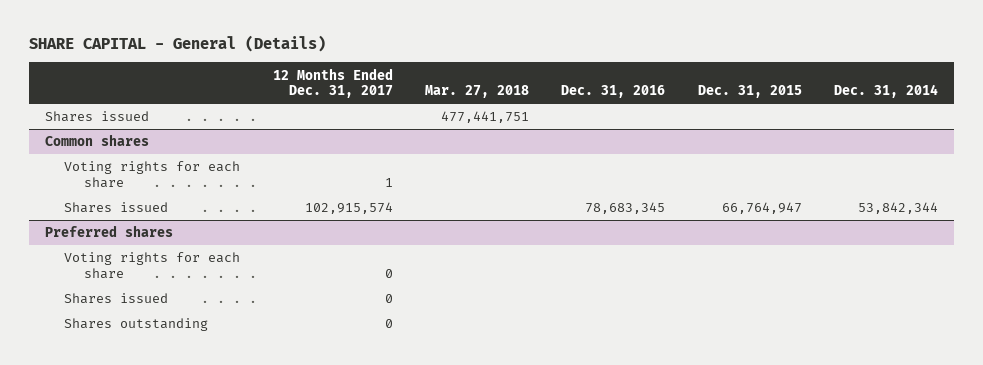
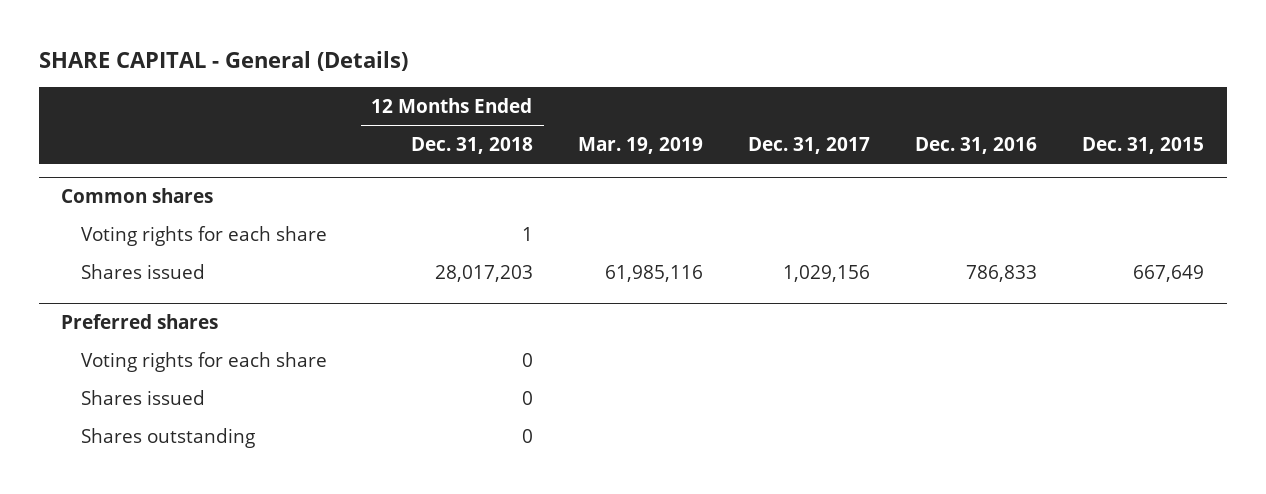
- | 12 Months Ended Dec. 31, 2017 | Mar. 27, 2018 | Dec. 31, 2016 | Dec. 31, 2015 | Dec. 31, 2014
+ | 12 Months Ended Dec. 31, 2018 | Mar. 19, 2019 | Dec. 31, 2017 | Dec. 31, 2016 | Dec. 31, 2015
- Shares issued | | 477,441,751 | | |
@ Common shares
- Shares issued | 102,915,574 | | 78,683,345 | 66,764,947 | 53,842,344
+ Shares issued | 28,017,203 | 61,985,116 | 1,029,156 | 786,833 | 667,649

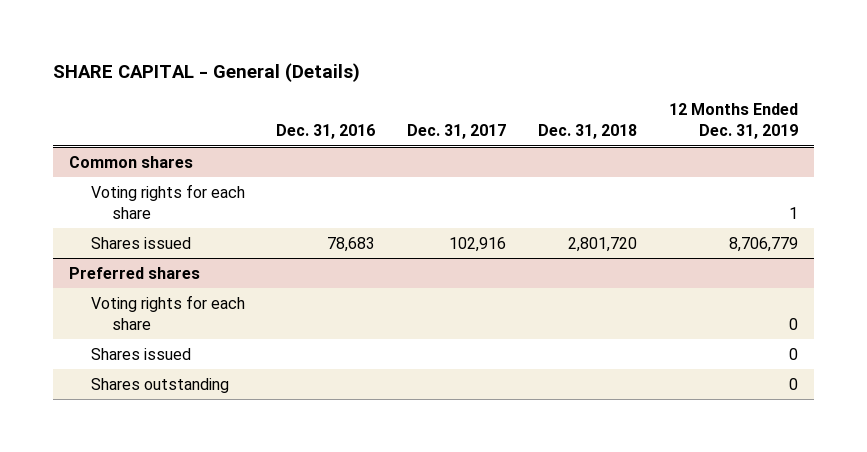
- | 12 Months Ended Dec. 31, 2018 | Mar. 19, 2019 | Dec. 31, 2017 | Dec. 31, 2016 | Dec. 31, 2015
+ | Dec. 31, 2016 | Dec. 31, 2017 | Dec. 31, 2018 | 12 Months Ended Dec. 31, 2019
@ Common shares
- Shares issued | 28,017,203 | 61,985,116 | 1,029,156 | 786,833 | 667,649
+ Shares issued | 78,683 | 102,916 | 2,801,720 | 8,706,779

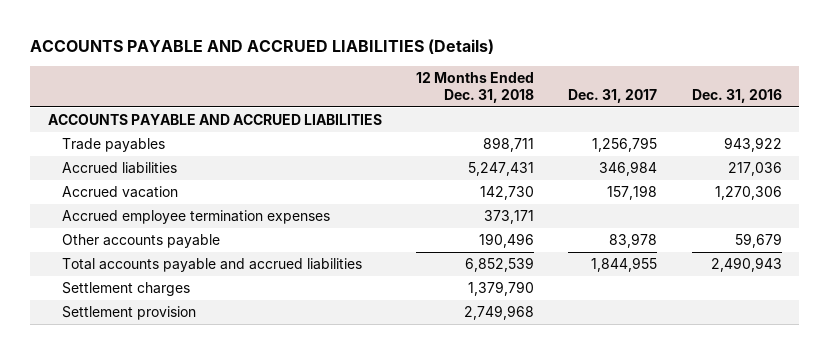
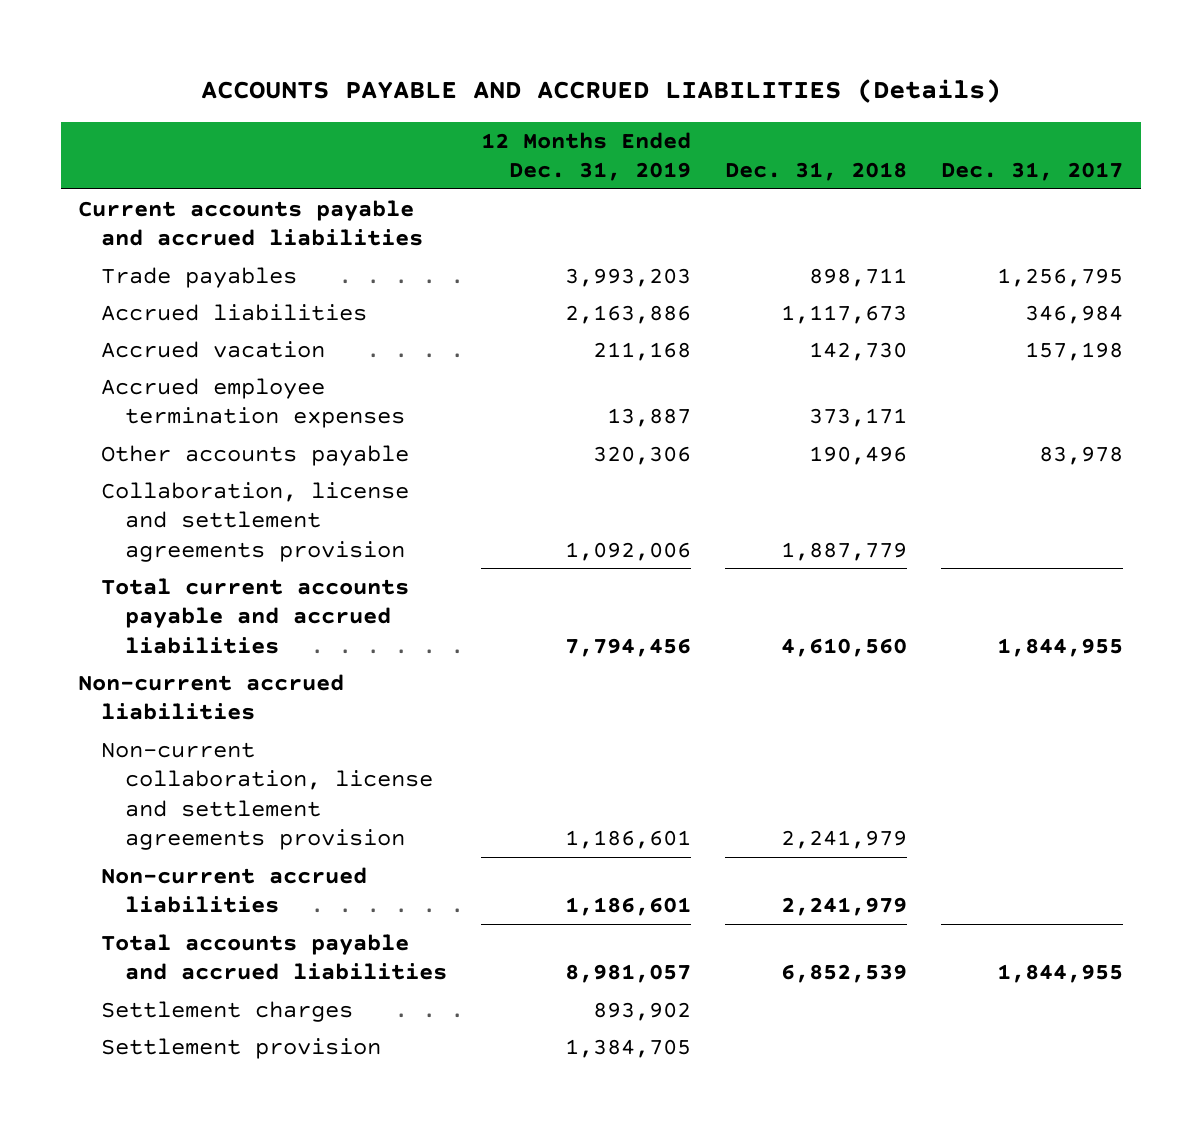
- | 12 Months Ended Dec. 31, 2018 | Dec. 31, 2017 | Dec. 31, 2016
+ | 12 Months Ended Dec. 31, 2019 | Dec. 31, 2018 | Dec. 31, 2017
- ACCOUNTS PAYABLE AND ACCRUED LIABILITIES
+ Current accounts payable and accrued liabilities
+ Collaboration, license and settlement agreements provision | 1,092,006 | 1,887,779 |
+ Total current accounts payable and accrued liabilities | 7,794,456 | 4,610,560 | 1,844,955
+ Non-current accrued liabilities
+ Non-current collaboration, license and settlement agreements provision | 1,186,601 | 2,241,979 |
+ Non-current accrued liabilities | 1,186,601 | 2,241,979 |

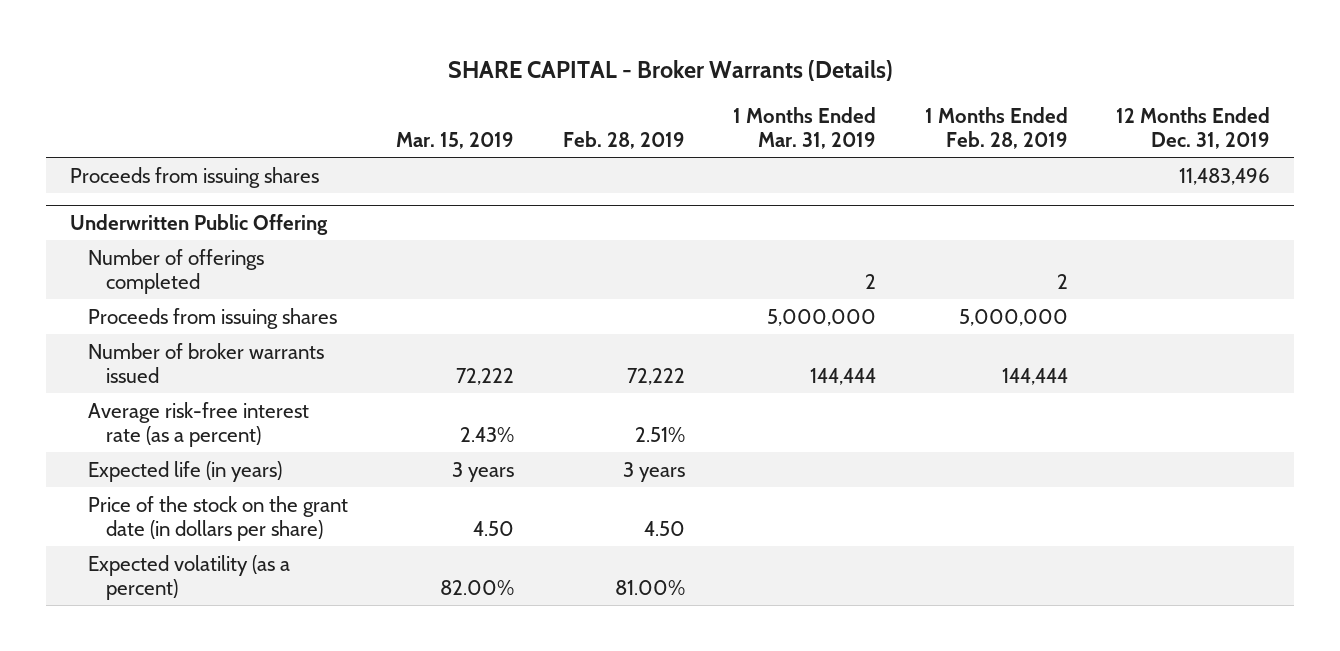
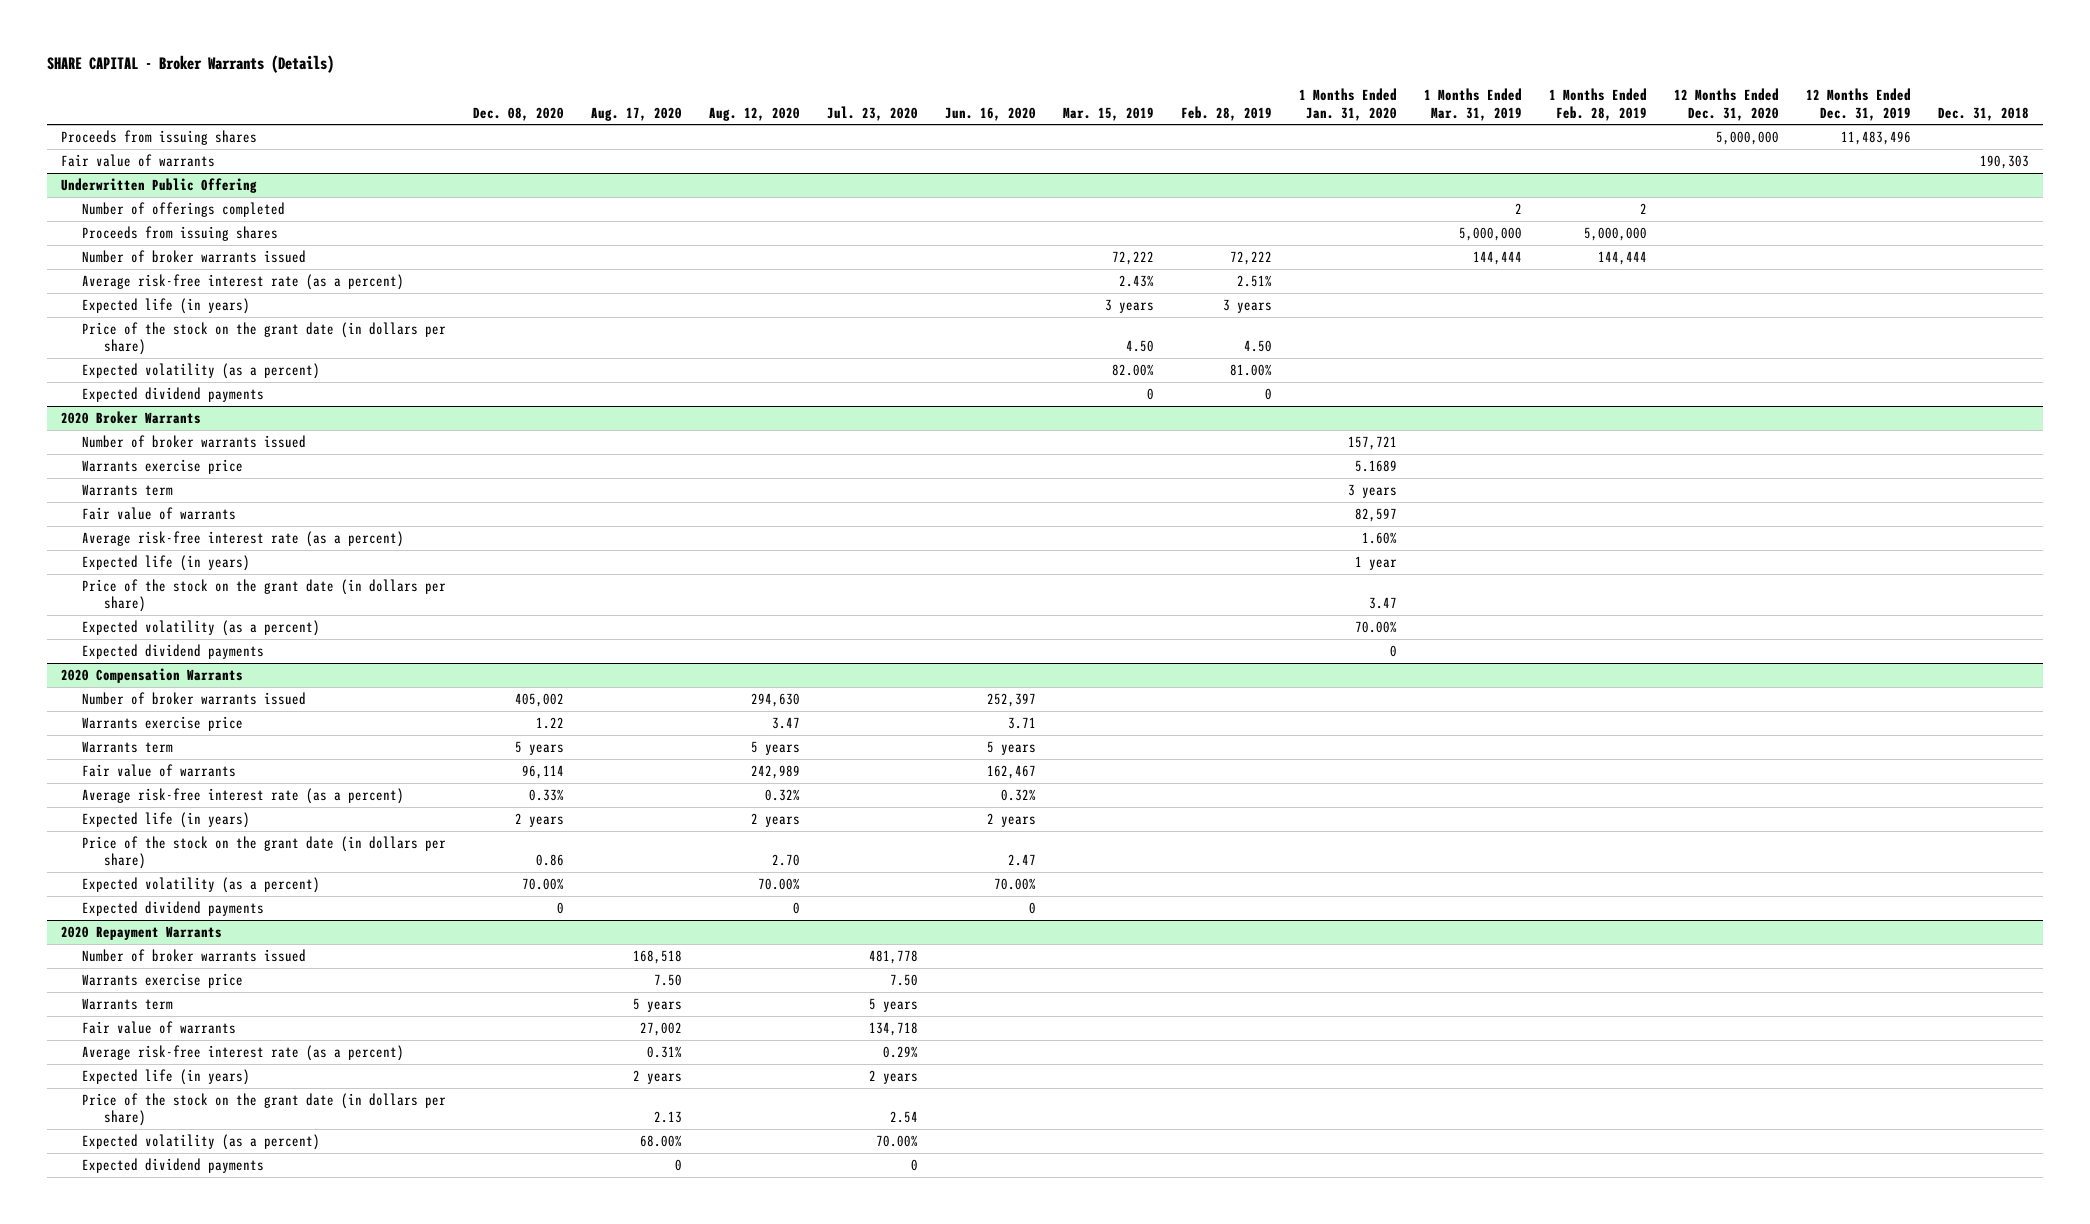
- | Mar. 15, 2019 | Feb. 28, 2019 | 1 Months Ended Mar. 31, 2019 | 1 Months Ended Feb. 28, 2019 | 12 Months Ended Dec. 31, 2019
+ | Dec. 08, 2020 | Aug. 17, 2020 | Aug. 12, 2020 | Jul. 23, 2020 | Jun. 16, 2020 | Mar. 15, 2019 | Feb. 28, 2019 | 1 Months Ended Jan. 31, 2020 | 1 Months Ended Mar. 31, 2019 | 1 Months Ended Feb. 28, 2019 | 12 Months Ended Dec. 31, 2020 | 12 Months Ended Dec. 31, 2019 | Dec. 31, 2018
+ Fair value of warrants | | | | | | | | | | | | | 190,303
@ Underwritten Public Offering
+ Expected dividend payments | | | | | | 0 | 0 | | | | | |
+ 2020 Broker Warrants
+ Number of broker warrants issued | | | | | | | | 157,721 | | | | |
+ Warrants exercise price | | | | | | | | 5.1689 | | | | |
+ Warrants term | | | | | | | | 3 years | | | | |
+ Fair value of warrants | | | | | | | | 82,597 | | | | |
+ Average risk-free interest rate (as a percent) | | | | | | | | 1.60% | | | | |
+ Expected life (in years) | | | | | | | | 1 year | | | | |
+ Price of the stock on the grant date (in dollars per share) | | | | | | | | 3.47 | | | | |
+ Expected volatility (as a percent) | | | | | | | | 70.00% | | | | |
+ Expected dividend payments | | | | | | | | 0 | | | | |
+ 2020 Compensation Warrants
+ Number of broker warrants issued | 405,002 | | 294,630 | | 252,397 | | | | | | | |
+ Warrants exercise price | 1.22 | | 3.47 | | 3.71 | | | | | | | |
+ Warrants term | 5 years | | 5 years | | 5 years | | | | | | | |
+ Fair value of warrants | 96,114 | | 242,989 | | 162,467 | | | | | | | |
+ Average risk-free interest rate (as a percent) | 0.33% | | 0.32% | | 0.32% | | | | | | | |
+ Expected life (in years) | 2 years | | 2 years | | 2 years | | | | | | | |
+ Price of the stock on the grant date (in dollars per share) | 0.86 | | 2.70 | | 2.47 | | | | | | | |
+ Expected volatility (as a percent) | 70.00% | | 70.00% | | 70.00% | | | | | | | |
+ Expected dividend payments | 0 | | 0 | | 0 | | | | | | | |
+ 2020 Repayment Warrants
+ Number of broker warrants issued | | 168,518 | | 481,778 | | | | | | | | |
+ Warrants exercise price | | 7.50 | | 7.50 | | | | | | | | |
+ Warrants term | | 5 years | | 5 years | | | | | | | | |
+ Fair value of warrants | | 27,002 | | 134,718 | | | | | | | | |
+ Average risk-free interest rate (as a percent) | | 0.31% | | 0.29% | | | | | | | | |
+ Expected life (in years) | | 2 years | | 2 years | | | | | | | | |
+ Price of the stock on the grant date (in dollars per share) | | 2.13 | | 2.54 | | | | | | | | |
+ Expected volatility (as a percent) | | 68.00% | | 70.00% | | | | | | | | |
+ Expected dividend payments | | 0 | | 0 | | | | | | | | |

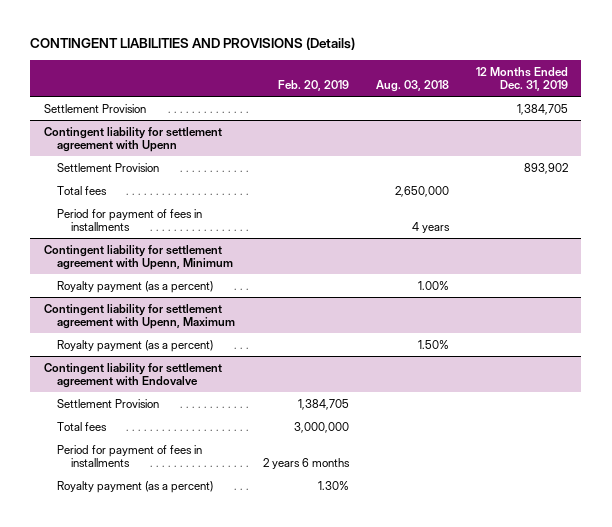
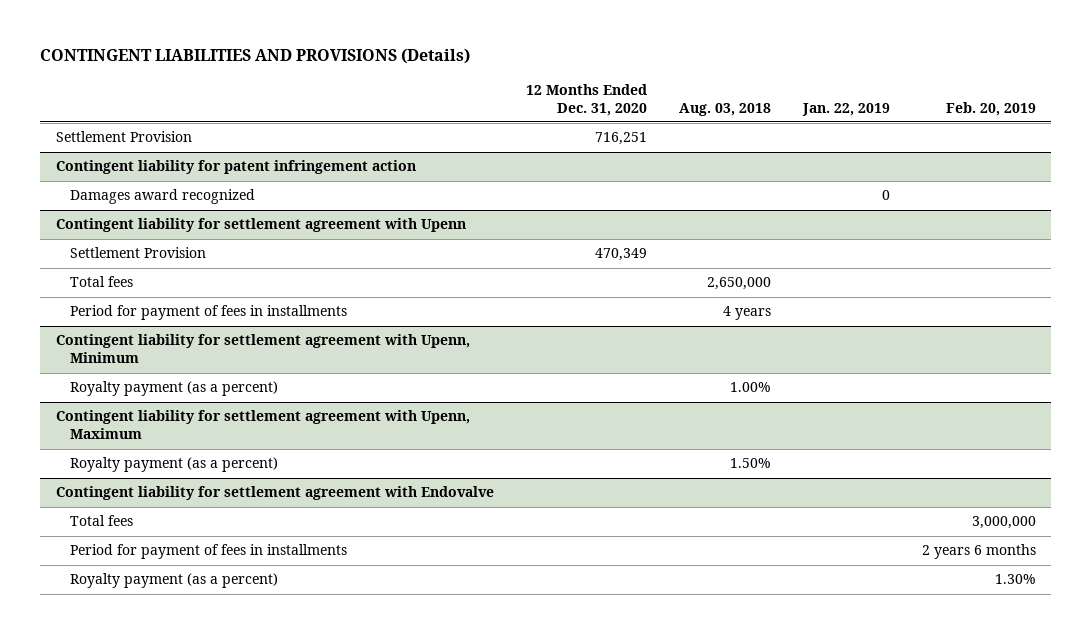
- | Feb. 20, 2019 | Aug. 03, 2018 | 12 Months Ended Dec. 31, 2019
+ | 12 Months Ended Dec. 31, 2020 | Aug. 03, 2018 | Jan. 22, 2019 | Feb. 20, 2019
+ Contingent liability for patent infringement action
+ Damages award recognized | | | 0 |
@ Contingent liability for settlement agreement with Endovalve
- Settlement Provision | 1,384,705 | |

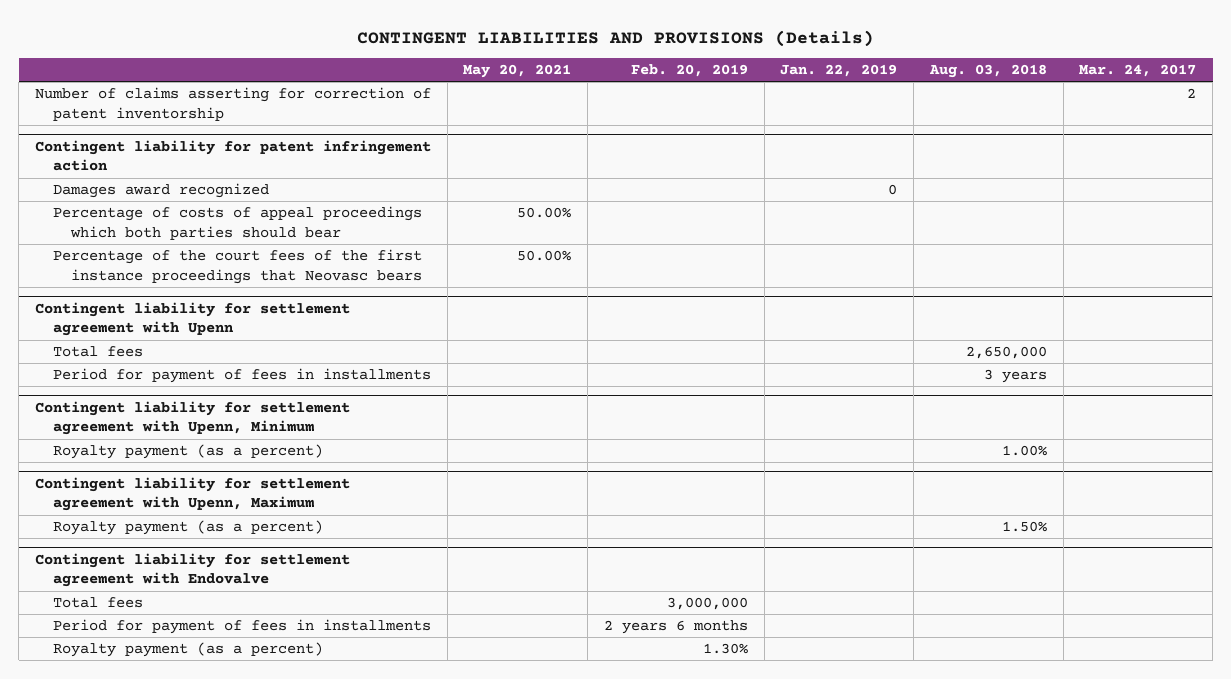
- | 12 Months Ended Dec. 31, 2020 | Aug. 03, 2018 | Jan. 22, 2019 | Feb. 20, 2019
+ | May 20, 2021 | Feb. 20, 2019 | Jan. 22, 2019 | Aug. 03, 2018 | Mar. 24, 2017
- Settlement Provision | 716,251 | | |
+ Number of claims asserting for correction of patent inventorship | | | | | 2
@ Contingent liability for patent infringement action
+ Percentage of costs of appeal proceedings which both parties should bear | 50.00% | | | |
+ Percentage of the court fees of the first instance proceedings that Neovasc bears | 50.00% | | | |
@ Contingent liability for settlement agreement with Upenn
- Settlement Provision | 470,349 | | |
- Period for payment of fees in installments | | 4 years | |
+ Period for payment of fees in installments | | | | 3 years |

